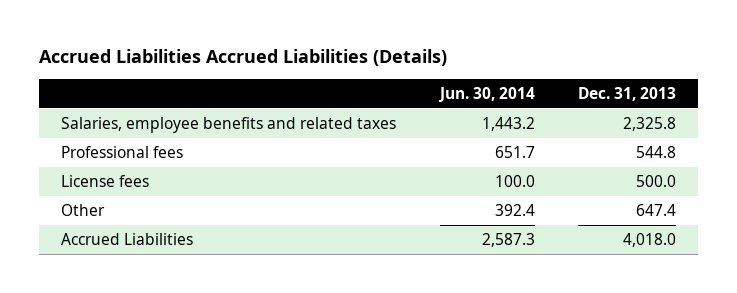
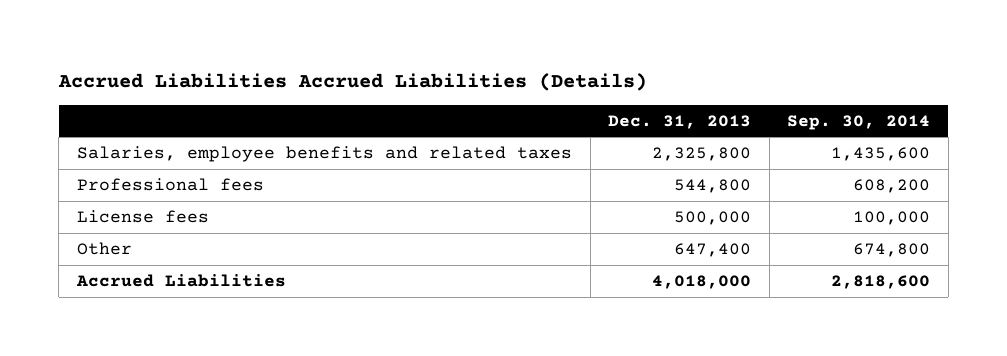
- | Jun. 30, 2014 | Dec. 31, 2013
+ | Dec. 31, 2013 | Sep. 30, 2014
- Salaries, employee benefits and related taxes | 1,443.2 | 2,325.8
- Professional fees | 651.7 | 544.8
- License fees | 100.0 | 500.0
- Other | 392.4 | 647.4
- Accrued Liabilities | 2,587.3 | 4,018.0
+ Salaries, employee benefits and related taxes | 2,325,800 | 1,435,600
+ Professional fees | 544,800 | 608,200
+ License fees | 500,000 | 100,000
+ Other | 647,400 | 674,800
+ Accrued Liabilities | 4,018,000 | 2,818,600

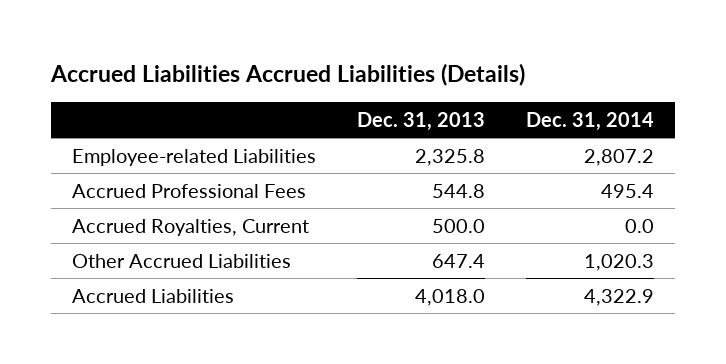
- | Dec. 31, 2013 | Sep. 30, 2014
+ | Dec. 31, 2013 | Dec. 31, 2014
- Salaries, employee benefits and related taxes | 2,325,800 | 1,435,600
- Professional fees | 544,800 | 608,200
- License fees | 500,000 | 100,000
- Other | 647,400 | 674,800
- Accrued Liabilities | 4,018,000 | 2,818,600
+ Employee-related Liabilities | 2,325.8 | 2,807.2
+ Accrued Professional Fees | 544.8 | 495.4
+ Accrued Royalties, Current | 500.0 | 0.0
+ Other Accrued Liabilities | 647.4 | 1,020.3
+ Accrued Liabilities | 4,018.0 | 4,322.9

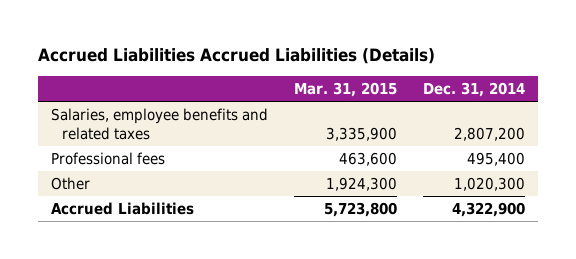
- | Dec. 31, 2013 | Dec. 31, 2014
+ | Mar. 31, 2015 | Dec. 31, 2014
- Employee-related Liabilities | 2,325.8 | 2,807.2
- Accrued Professional Fees | 544.8 | 495.4
- Accrued Royalties, Current | 500.0 | 0.0
- Other Accrued Liabilities | 647.4 | 1,020.3
- Accrued Liabilities | 4,018.0 | 4,322.9
+ Salaries, employee benefits and related taxes | 3,335,900 | 2,807,200
+ Professional fees | 463,600 | 495,400
+ Other | 1,924,300 | 1,020,300
+ Accrued Liabilities | 5,723,800 | 4,322,900

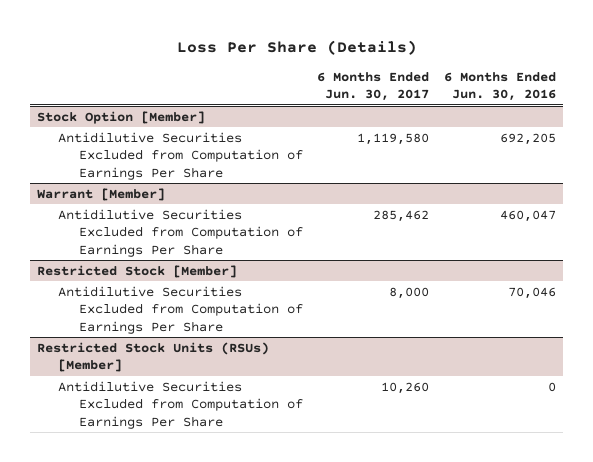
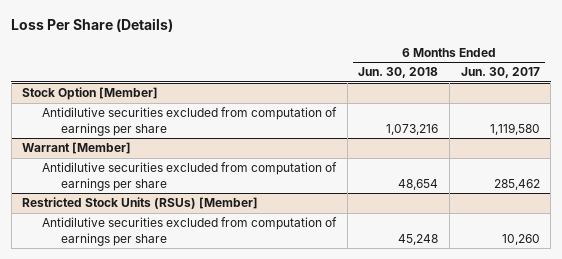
- | 6 Months Ended Jun. 30, 2017 | 6 Months Ended Jun. 30, 2016
+ | 6 Months Ended Jun. 30, 2018 | 6 Months Ended Jun. 30, 2017
@ Stock Option [Member]
- Antidilutive Securities Excluded from Computation of Earnings Per Share | 1,119,580 | 692,205
+ Antidilutive securities excluded from computation of earnings per share | 1,073,216 | 1,119,580
@ Warrant [Member]
- Antidilutive Securities Excluded from Computation of Earnings Per Share | 285,462 | 460,047
- Restricted Stock [Member]
- Antidilutive Securities Excluded from Computation of Earnings Per Share | 8,000 | 70,046
@ Warrant [Member]
+ Antidilutive securities excluded from computation of earnings per share | 48,654 | 285,462
@ Restricted Stock Units (RSUs) [Member]
- Antidilutive Securities Excluded from Computation of Earnings Per Share | 10,260 | 0
+ Antidilutive securities excluded from computation of earnings per share | 45,248 | 10,260

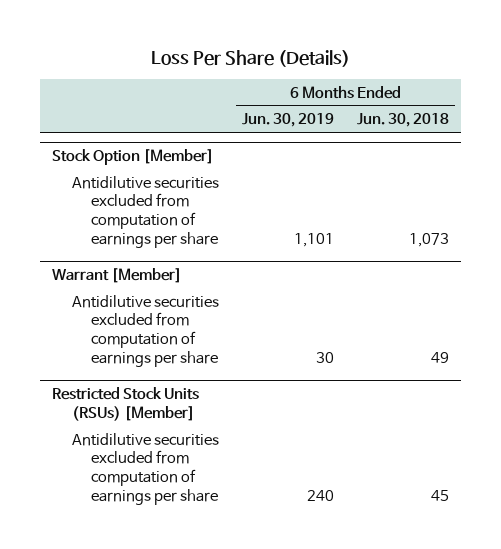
- | 6 Months Ended Jun. 30, 2018 | 6 Months Ended Jun. 30, 2017
+ | 6 Months Ended Jun. 30, 2019 | 6 Months Ended Jun. 30, 2018
@ Stock Option [Member]
- Antidilutive securities excluded from computation of earnings per share | 1,073,216 | 1,119,580
+ Antidilutive securities excluded from computation of earnings per share | 1,101 | 1,073
@ Warrant [Member]
- Antidilutive securities excluded from computation of earnings per share | 48,654 | 285,462
+ Antidilutive securities excluded from computation of earnings per share | 30 | 49
@ Restricted Stock Units (RSUs) [Member]
- Antidilutive securities excluded from computation of earnings per share | 45,248 | 10,260
+ Antidilutive securities excluded from computation of earnings per share | 240 | 45

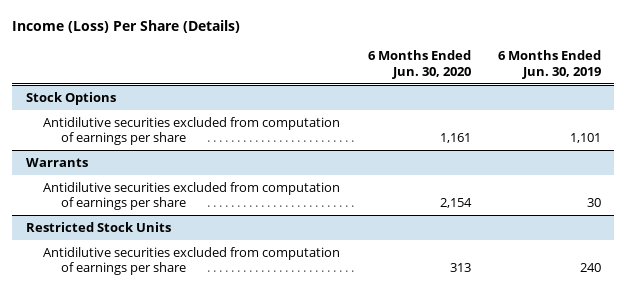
- Loss Per Share (Details)
+ Income (Loss) Per Share (Details)
- | 6 Months Ended Jun. 30, 2019 | 6 Months Ended Jun. 30, 2018
+ | 6 Months Ended Jun. 30, 2020 | 6 Months Ended Jun. 30, 2019
- Stock Option [Member]
+ Stock Options
- Warrant [Member]
+ Warrants
- Restricted Stock Units (RSUs) [Member]
+ Restricted Stock Units

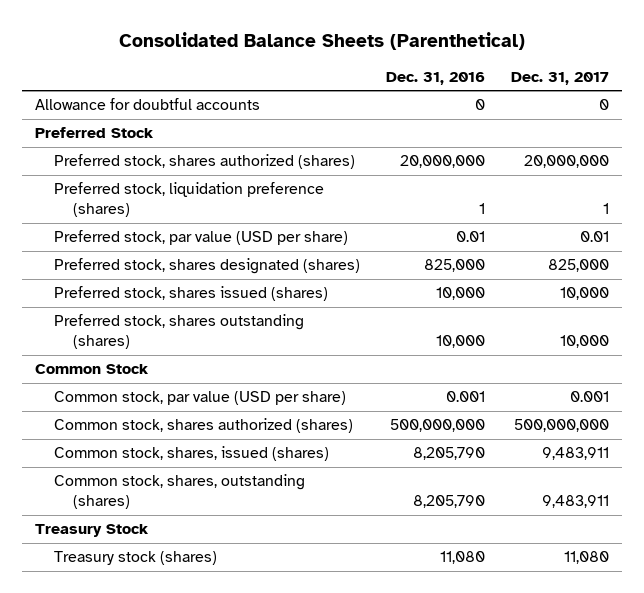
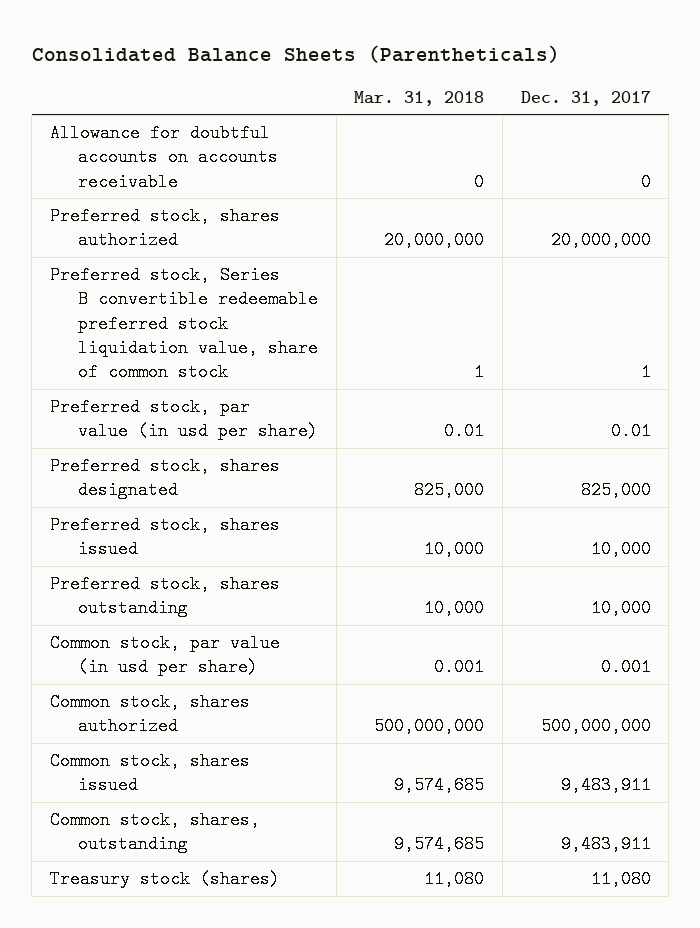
- Consolidated Balance Sheets (Parenthetical)
+ Consolidated Balance Sheets (Parentheticals)
- | Dec. 31, 2016 | Dec. 31, 2017
+ | Mar. 31, 2018 | Dec. 31, 2017
- Allowance for doubtful accounts | 0 | 0
- Preferred Stock
- Preferred stock, shares authorized (shares) | 20,000,000 | 20,000,000
- Preferred stock, liquidation preference (shares) | 1 | 1
- Preferred stock, par value (USD per share) | 0.01 | 0.01
- Preferred stock, shares designated (shares) | 825,000 | 825,000
- Preferred stock, shares issued (shares) | 10,000 | 10,000
- Preferred stock, shares outstanding (shares) | 10,000 | 10,000
- Common Stock
- Common stock, par value (USD per share) | 0.001 | 0.001
- Common stock, shares authorized (shares) | 500,000,000 | 500,000,000
- Common stock, shares, issued (shares) | 8,205,790 | 9,483,911
- Common stock, shares, outstanding (shares) | 8,205,790 | 9,483,911
- Treasury Stock
+ Allowance for doubtful accounts on accounts receivable | 0 | 0
+ Preferred stock, shares authorized | 20,000,000 | 20,000,000
+ Preferred stock, Series B convertible redeemable preferred stock liquidation value, share of common stock | 1 | 1
+ Preferred stock, par value (in usd per share) | 0.01 | 0.01
+ Preferred stock, shares designated | 825,000 | 825,000
+ Preferred stock, shares issued | 10,000 | 10,000
+ Preferred stock, shares outstanding | 10,000 | 10,000
+ Common stock, par value (in usd per share) | 0.001 | 0.001
+ Common stock, shares authorized | 500,000,000 | 500,000,000
+ Common stock, shares issued | 9,574,685 | 9,483,911
+ Common stock, shares, outstanding | 9,574,685 | 9,483,911

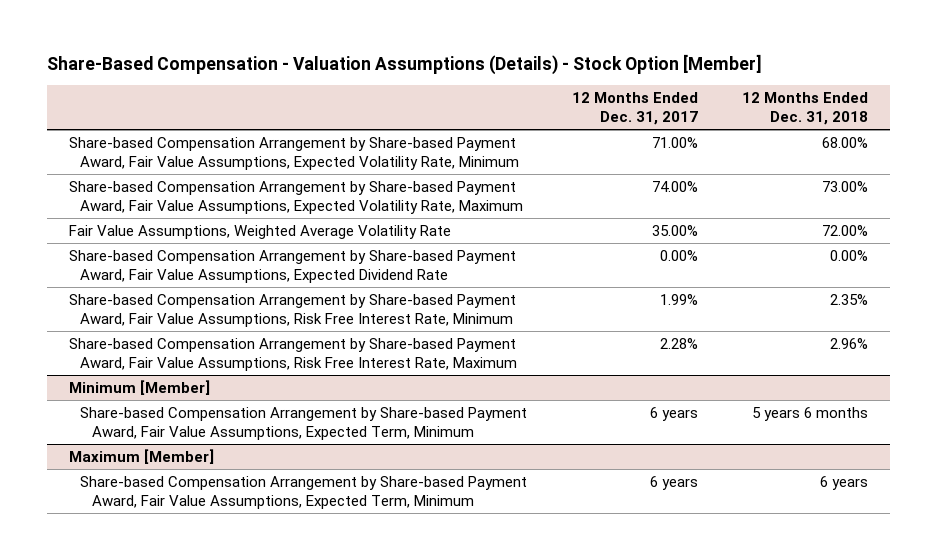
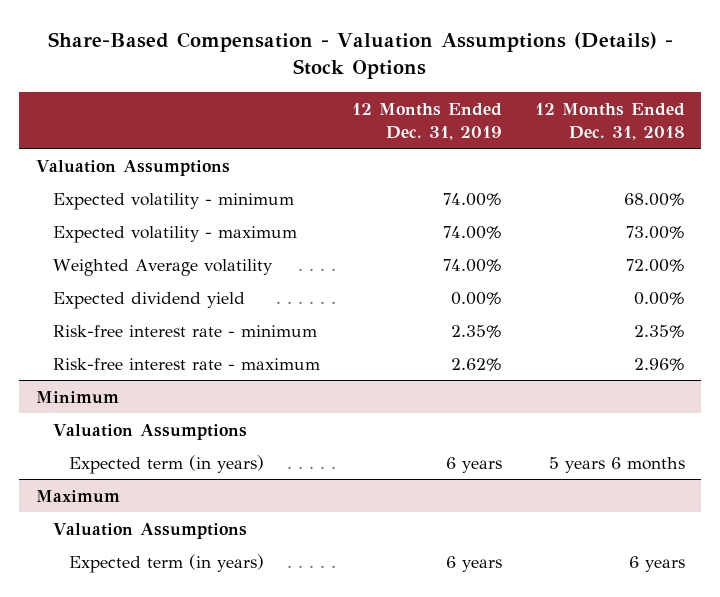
- Share-Based Compensation - Valuation Assumptions (Details) - Stock Option [Member]
+ Share-Based Compensation - Valuation Assumptions (Details) - Stock Options
- | 12 Months Ended Dec. 31, 2017 | 12 Months Ended Dec. 31, 2018
+ | 12 Months Ended Dec. 31, 2019 | 12 Months Ended Dec. 31, 2018
- Share-based Compensation Arrangement by Share-based Payment Award, Fair Value Assumptions, Expected Volatility Rate, Minimum | 71.00% | 68.00%
- Share-based Compensation Arrangement by Share-based Payment Award, Fair Value Assumptions, Expected Volatility Rate, Maximum | 74.00% | 73.00%
- Fair Value Assumptions, Weighted Average Volatility Rate | 35.00% | 72.00%
- Share-based Compensation Arrangement by Share-based Payment Award, Fair Value Assumptions, Expected Dividend Rate | 0.00% | 0.00%
- Share-based Compensation Arrangement by Share-based Payment Award, Fair Value Assumptions, Risk Free Interest Rate, Minimum | 1.99% | 2.35%
- Share-based Compensation Arrangement by Share-based Payment Award, Fair Value Assumptions, Risk Free Interest Rate, Maximum | 2.28% | 2.96%
- Minimum [Member]
- Share-based Compensation Arrangement by Share-based Payment Award, Fair Value Assumptions, Expected Term, Minimum | 6 years | 5 years 6 months
- Maximum [Member]
- Share-based Compensation Arrangement by Share-based Payment Award, Fair Value Assumptions, Expected Term, Minimum | 6 years | 6 years
+ Valuation Assumptions
+ Expected volatility - minimum | 74.00% | 68.00%
+ Expected volatility - maximum | 74.00% | 73.00%
+ Weighted Average volatility | 74.00% | 72.00%
+ Expected dividend yield | 0.00% | 0.00%
+ Risk-free interest rate - minimum | 2.35% | 2.35%
+ Risk-free interest rate - maximum | 2.62% | 2.96%
+ Minimum
+ Valuation Assumptions
+ Expected term (in years) | 6 years | 5 years 6 months
+ Maximum
+ Valuation Assumptions
+ Expected term (in years) | 6 years | 6 years

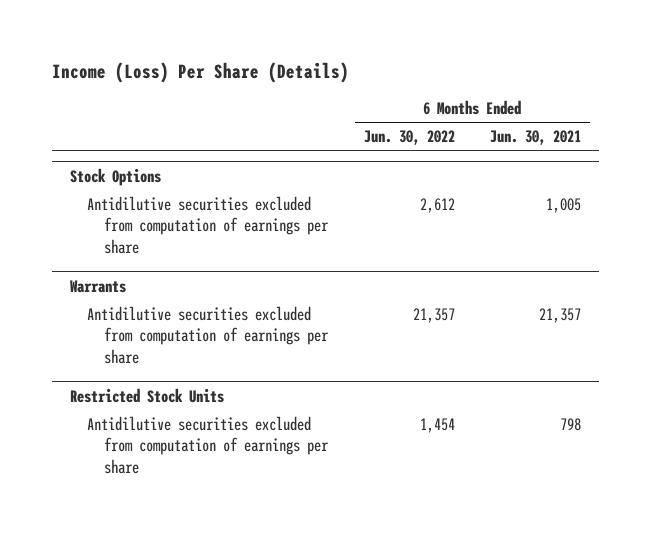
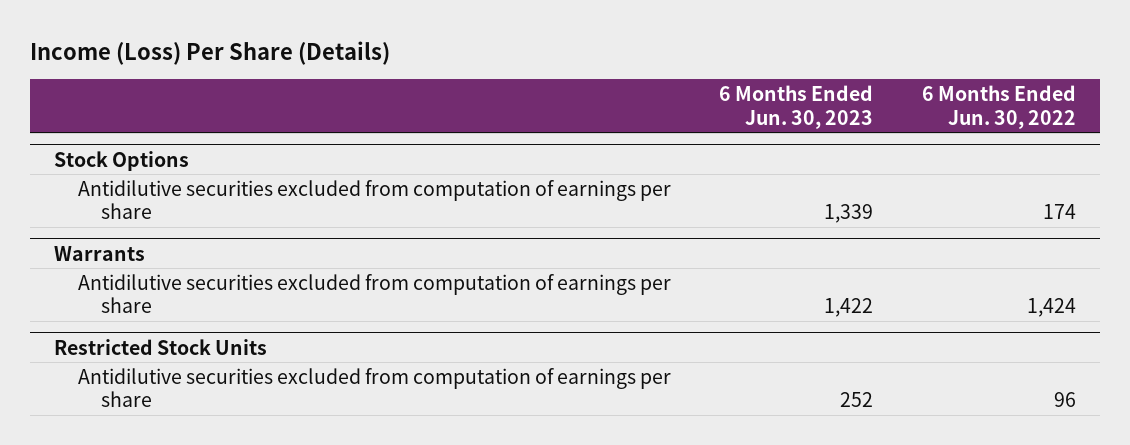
- | 6 Months Ended Jun. 30, 2022 | 6 Months Ended Jun. 30, 2021
+ | 6 Months Ended Jun. 30, 2023 | 6 Months Ended Jun. 30, 2022
@ Stock Options
- Antidilutive securities excluded from computation of earnings per share | 2,612 | 1,005
+ Antidilutive securities excluded from computation of earnings per share | 1,339 | 174
@ Warrants
- Antidilutive securities excluded from computation of earnings per share | 21,357 | 21,357
+ Antidilutive securities excluded from computation of earnings per share | 1,422 | 1,424
@ Restricted Stock Units
- Antidilutive securities excluded from computation of earnings per share | 1,454 | 798
+ Antidilutive securities excluded from computation of earnings per share | 252 | 96

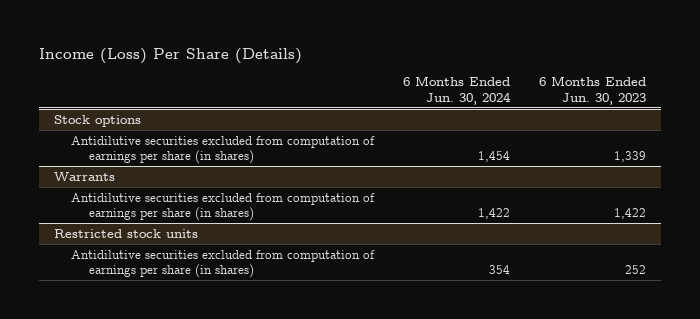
- | 6 Months Ended Jun. 30, 2023 | 6 Months Ended Jun. 30, 2022
+ | 6 Months Ended Jun. 30, 2024 | 6 Months Ended Jun. 30, 2023
- Stock Options
- Antidilutive securities excluded from computation of earnings per share | 1,339 | 174
+ Stock options
+ Antidilutive securities excluded from computation of earnings per share (in shares) | 1,454 | 1,339
@ Warrants
- Antidilutive securities excluded from computation of earnings per share | 1,422 | 1,424
- Restricted Stock Units
- Antidilutive securities excluded from computation of earnings per share | 252 | 96
@ Warrants
+ Antidilutive securities excluded from computation of earnings per share (in shares) | 1,422 | 1,422
+ Restricted stock units
+ Antidilutive securities excluded from computation of earnings per share (in shares) | 354 | 252

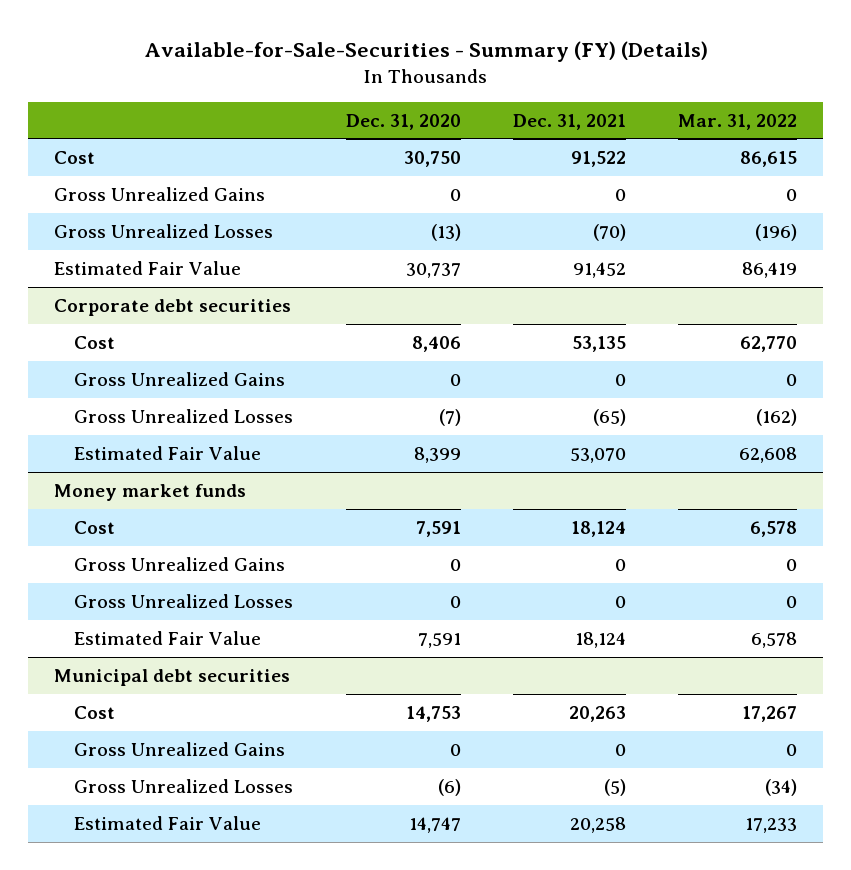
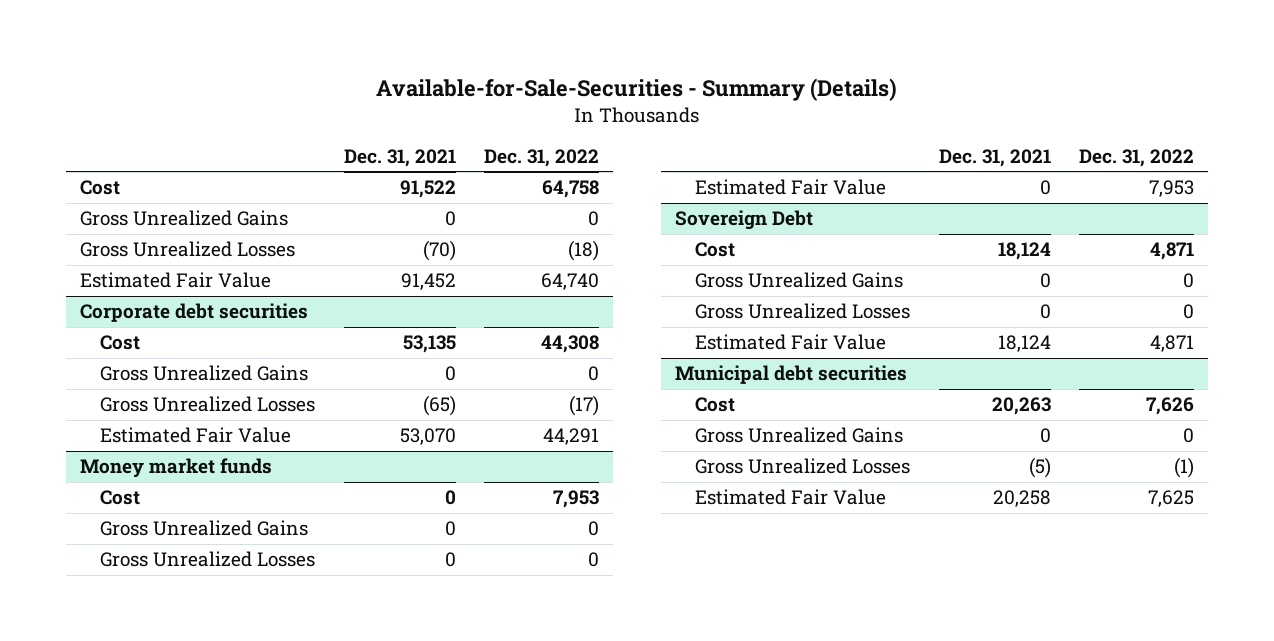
- Available-for-Sale-Securities - Summary (FY) (Details)
+ Available-for-Sale-Securities - Summary (Details)
- | Dec. 31, 2020 | Dec. 31, 2021 | Mar. 31, 2022
+ | Dec. 31, 2021 | Dec. 31, 2022
@ Money market funds
+ Cost | 0 | 7,953
+ Gross Unrealized Gains | 0 | 0
+ Gross Unrealized Losses | 0 | 0
+ Estimated Fair Value | 0 | 7,953
+ Sovereign Debt

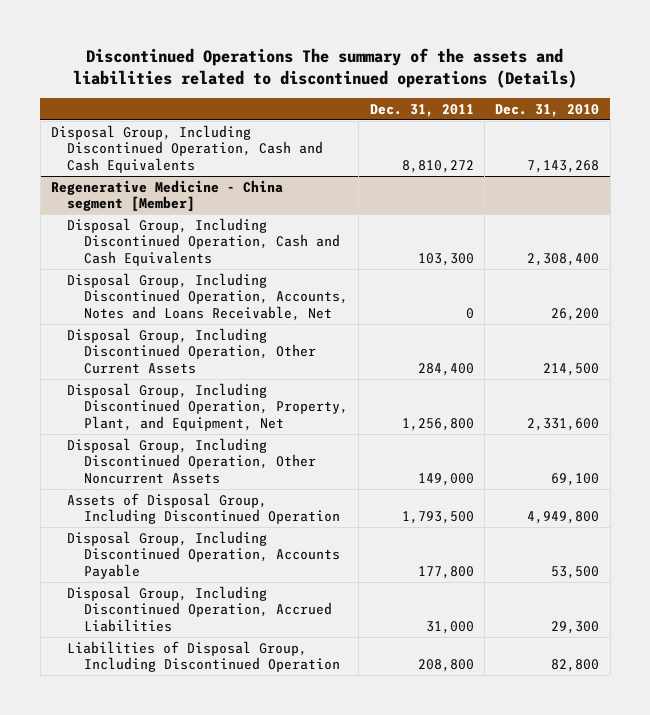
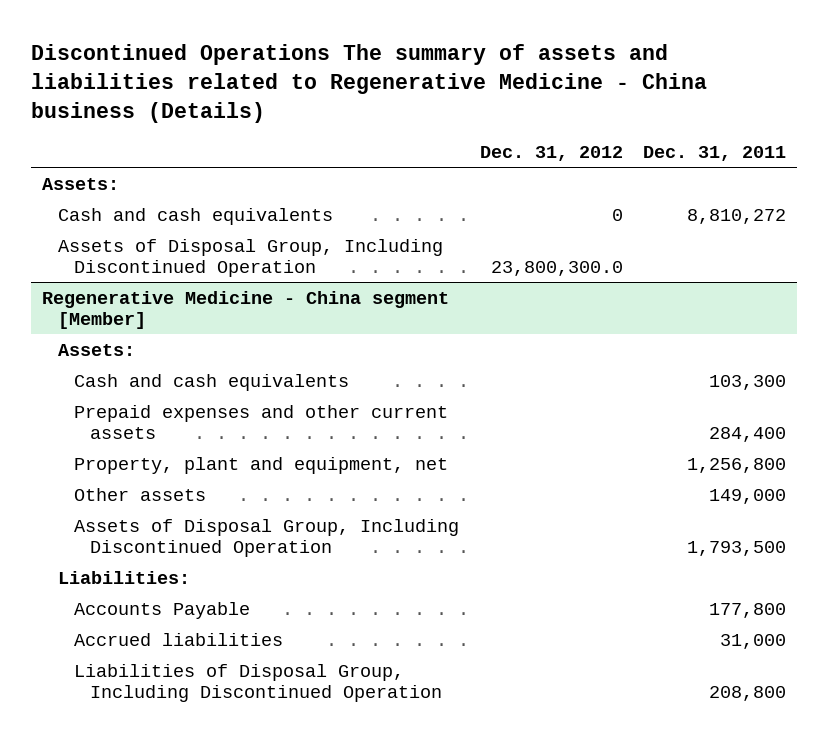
- Discontinued Operations The summary of the assets and liabilities related to discontinued operations (Details)
+ Discontinued Operations The summary of assets and liabilities related to Regenerative Medicine - China business (Details)
- | Dec. 31, 2011 | Dec. 31, 2010
+ | Dec. 31, 2012 | Dec. 31, 2011
- Disposal Group, Including Discontinued Operation, Cash and Cash Equivalents | 8,810,272 | 7,143,268
+ Assets:
+ Cash and cash equivalents | 0 | 8,810,272
+ Assets of Disposal Group, Including Discontinued Operation | 23,800,300.0 |
@ Regenerative Medicine - China segment [Member]
- Disposal Group, Including Discontinued Operation, Cash and Cash Equivalents | 103,300 | 2,308,400
- Disposal Group, Including Discontinued Operation, Accounts, Notes and Loans Receivable, Net | 0 | 26,200
- Disposal Group, Including Discontinued Operation, Other Current Assets | 284,400 | 214,500
- Disposal Group, Including Discontinued Operation, Property, Plant, and Equipment, Net | 1,256,800 | 2,331,600
- Disposal Group, Including Discontinued Operation, Other Noncurrent Assets | 149,000 | 69,100
+ Assets:
+ Cash and cash equivalents | | 103,300
+ Prepaid expenses and other current assets | | 284,400
+ Property, plant and equipment, net | | 1,256,800
+ Other assets | | 149,000
- Disposal Group, Including Discontinued Operation, Accounts Payable | 177,800 | 53,500
- Disposal Group, Including Discontinued Operation, Accrued Liabilities | 31,000 | 29,300
+ Liabilities:
+ Accounts Payable | | 177,800
+ Accrued liabilities | | 31,000

